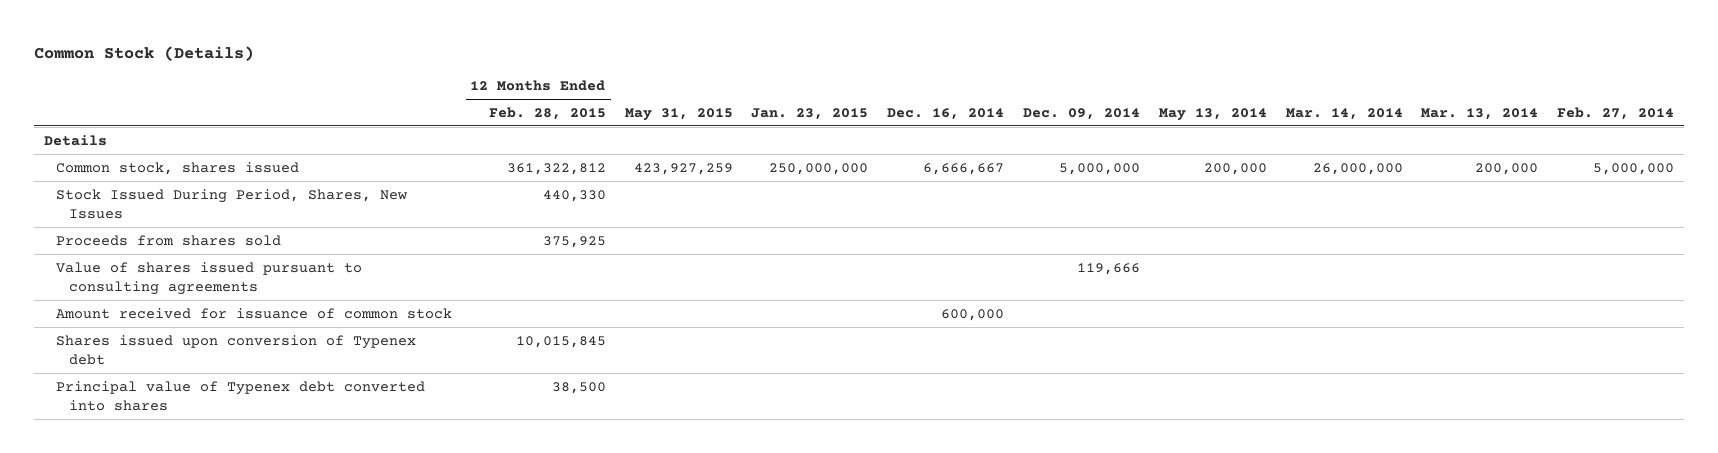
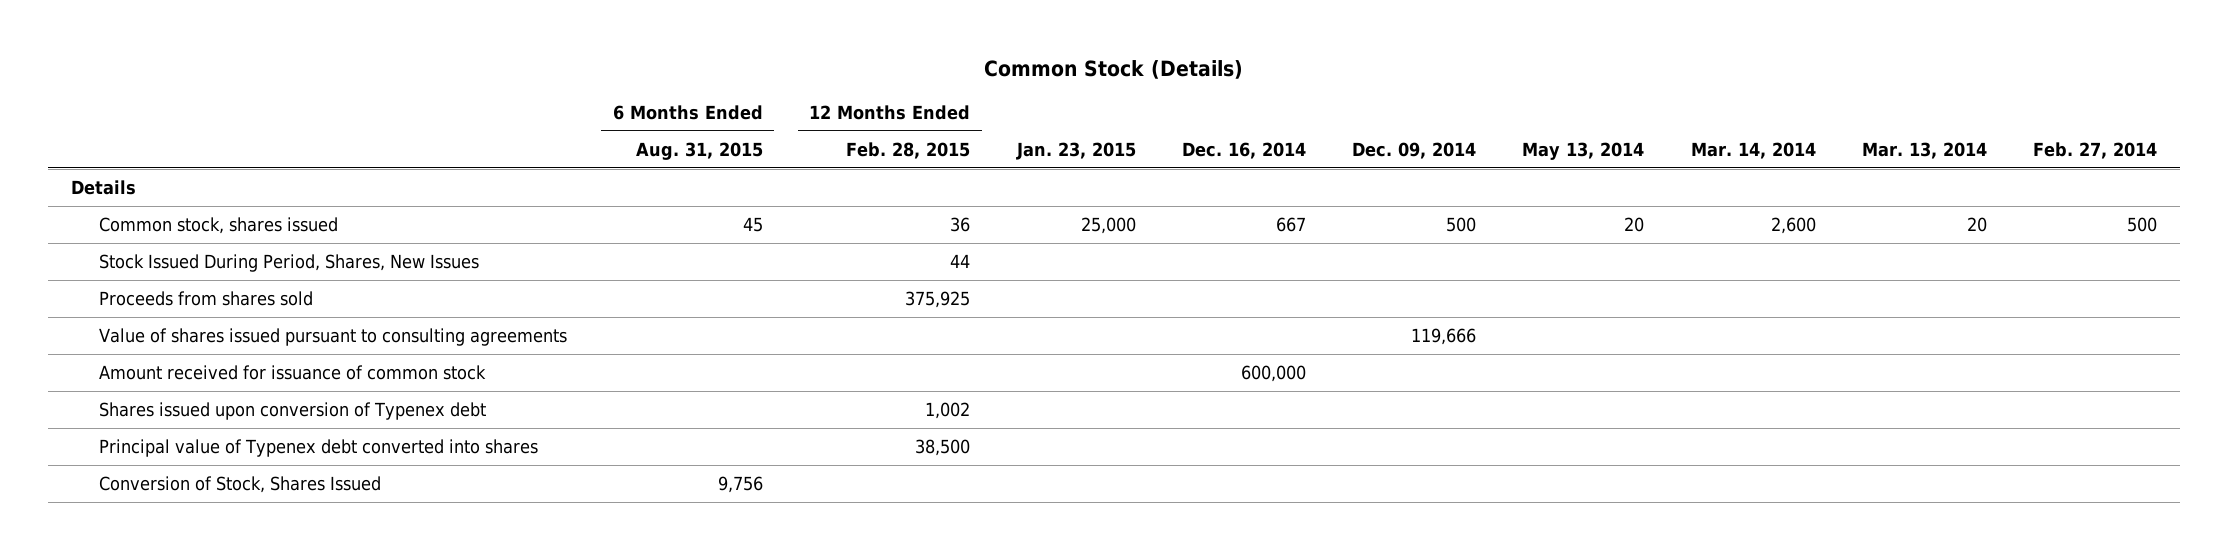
- | 12 Months Ended Feb. 28, 2015 | May 31, 2015 | Jan. 23, 2015 | Dec. 16, 2014 | Dec. 09, 2014 | May 13, 2014 | Mar. 14, 2014 | Mar. 13, 2014 | Feb. 27, 2014
+ | 6 Months Ended Aug. 31, 2015 | 12 Months Ended Feb. 28, 2015 | Jan. 23, 2015 | Dec. 16, 2014 | Dec. 09, 2014 | May 13, 2014 | Mar. 14, 2014 | Mar. 13, 2014 | Feb. 27, 2014
- Common stock, shares issued | 361,322,812 | 423,927,259 | 250,000,000 | 6,666,667 | 5,000,000 | 200,000 | 26,000,000 | 200,000 | 5,000,000
- Stock Issued During Period, Shares, New Issues | 440,330 | | | | | | | |
+ Common stock, shares issued | 45 | 36 | 25,000 | 667 | 500 | 20 | 2,600 | 20 | 500
+ Stock Issued During Period, Shares, New Issues | | 44 | | | | | | |
- Shares issued upon conversion of Typenex debt | 10,015,845 | | | | | | | |
+ Shares issued upon conversion of Typenex debt | | 1,002 | | | | | | |
+ Conversion of Stock, Shares Issued | 9,756 | | | | | | | |

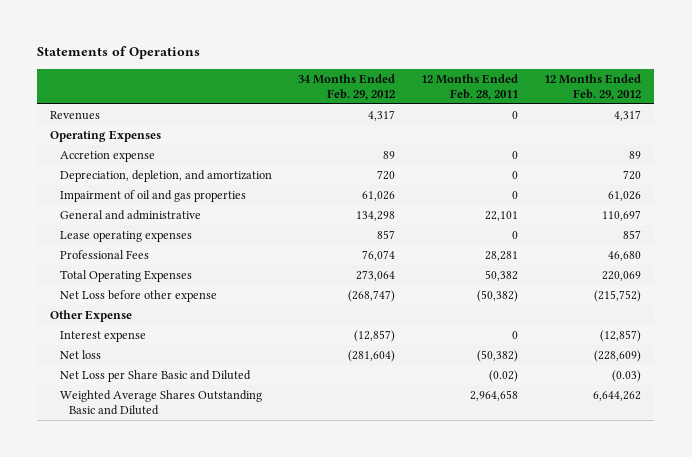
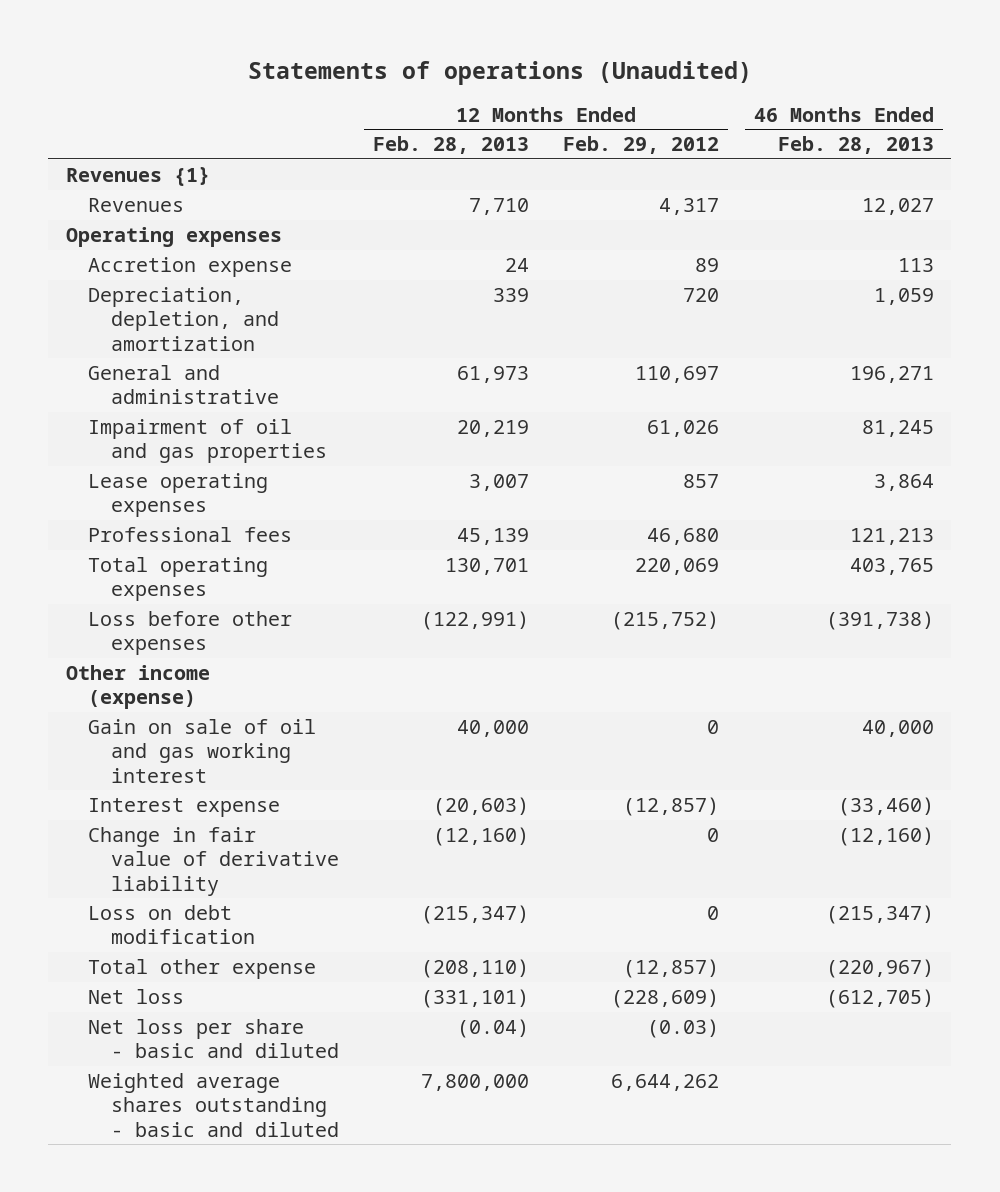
- Statements of Operations
+ Statements of operations (Unaudited)
- | 34 Months Ended Feb. 29, 2012 | 12 Months Ended Feb. 28, 2011 | 12 Months Ended Feb. 29, 2012
+ | 12 Months Ended Feb. 28, 2013 | 12 Months Ended Feb. 29, 2012 | 46 Months Ended Feb. 28, 2013
+ Revenues {1}
- Operating Expenses
+ Operating expenses
moved down: Impairment of oil and gas properties | 20,219 | 61,026 | 81,245
- Professional Fees | 76,074 | 28,281 | 46,680
- Total Operating Expenses | 273,064 | 50,382 | 220,069
- Net Loss before other expense | (268,747) | (50,382) | (215,752)
- Other Expense
+ Professional fees | 45,139 | 46,680 | 121,213
+ Total operating expenses | 130,701 | 220,069 | 403,765
+ Loss before other expenses | (122,991) | (215,752) | (391,738)
+ Other income (expense)
+ Gain on sale of oil and gas working interest | 40,000 | 0 | 40,000
+ Change in fair value of derivative liability | (12,160) | 0 | (12,160)
+ Loss on debt modification | (215,347) | 0 | (215,347)
+ Total other expense | (208,110) | (12,857) | (220,967)
- Net Loss per Share Basic and Diluted | | (0.02) | (0.03)
- Weighted Average Shares Outstanding Basic and Diluted | | 2,964,658 | 6,644,262
+ Net loss per share - basic and diluted | (0.04) | (0.03) |
+ Weighted average shares outstanding - basic and diluted | 7,800,000 | 6,644,262 |

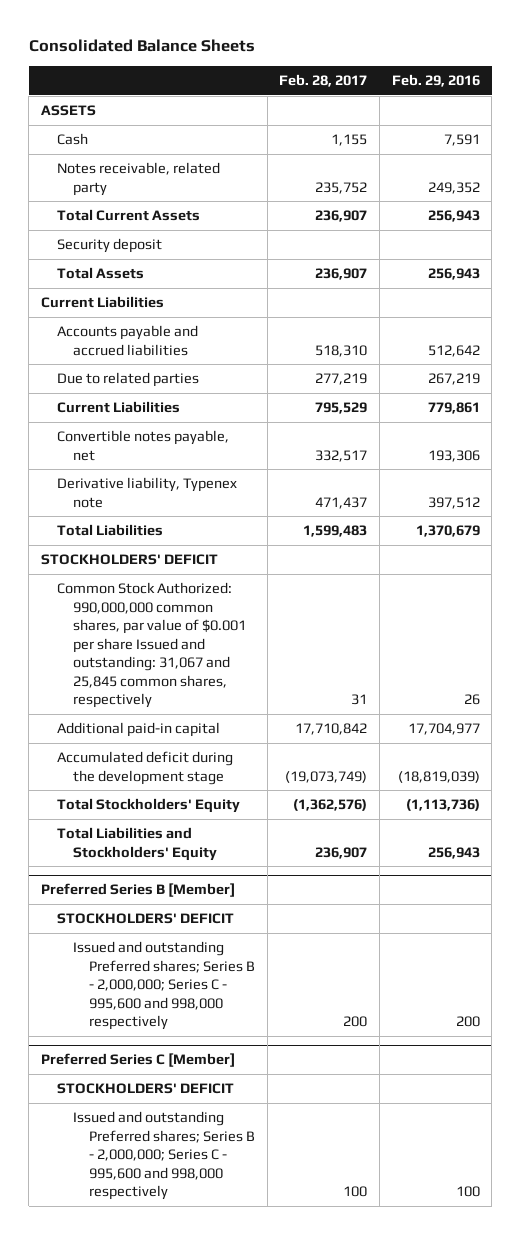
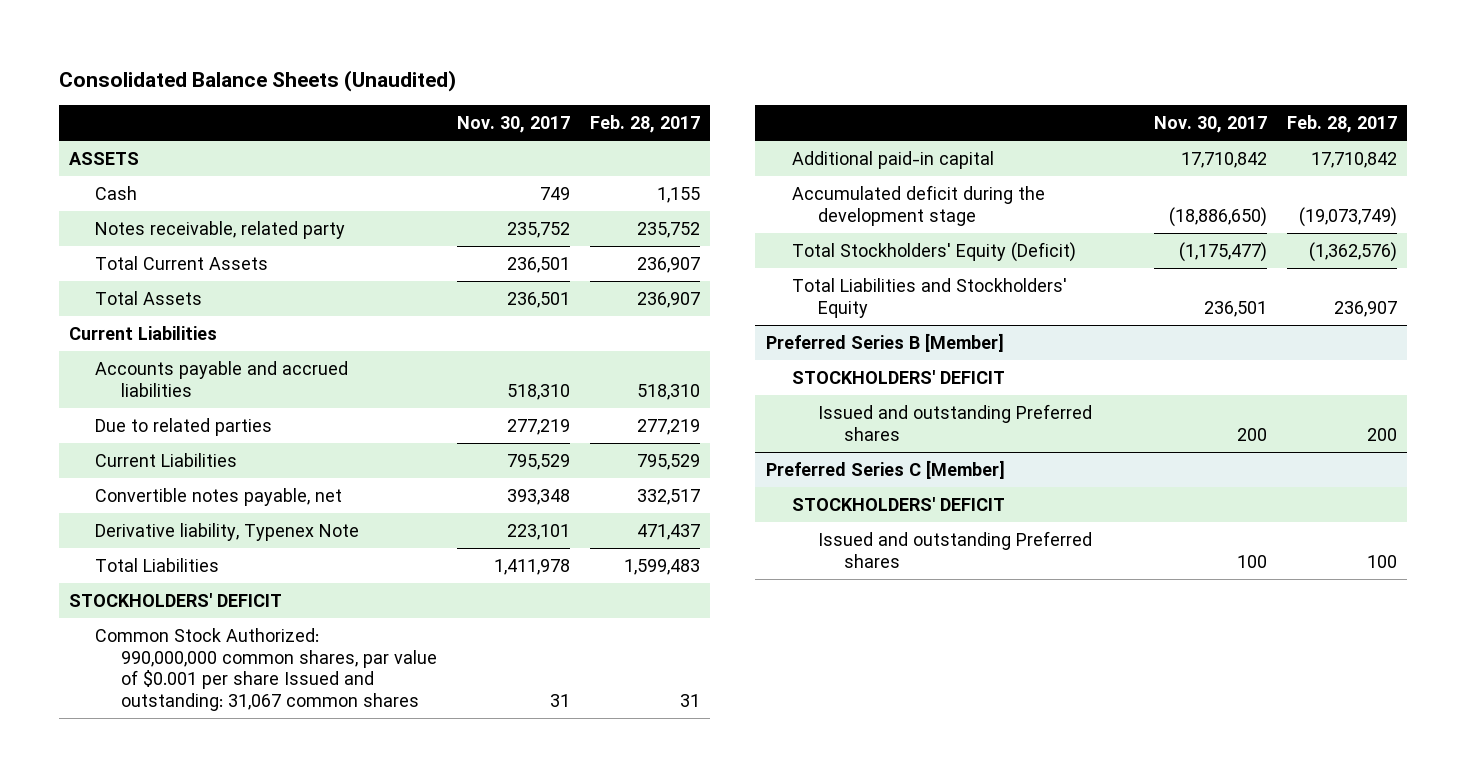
- Consolidated Balance Sheets
+ Consolidated Balance Sheets (Unaudited)
- | Feb. 28, 2017 | Feb. 29, 2016
+ | Nov. 30, 2017 | Feb. 28, 2017
- Security deposit
- Derivative liability, Typenex note | 471,437 | 397,512
+ Derivative liability, Typenex Note | 223,101 | 471,437
- Common Stock Authorized: 990,000,000 common shares, par value of $0.001 per share Issued and outstanding: 31,067 and 25,845 common shares, respectively | 31 | 26
+ Common Stock Authorized: 990,000,000 common shares, par value of $0.001 per share Issued and outstanding: 31,067 common shares | 31 | 31
- Total Stockholders' Equity | (1,362,576) | (1,113,736)
+ Total Stockholders' Equity (Deficit) | (1,175,477) | (1,362,576)
@ Preferred Series B [Member]
- Issued and outstanding Preferred shares; Series B - 2,000,000; Series C - 995,600 and 998,000 respectively | 200 | 200
+ Issued and outstanding Preferred shares | 200 | 200
@ Preferred Series C [Member]
- Issued and outstanding Preferred shares; Series B - 2,000,000; Series C - 995,600 and 998,000 respectively | 100 | 100
+ Issued and outstanding Preferred shares | 100 | 100

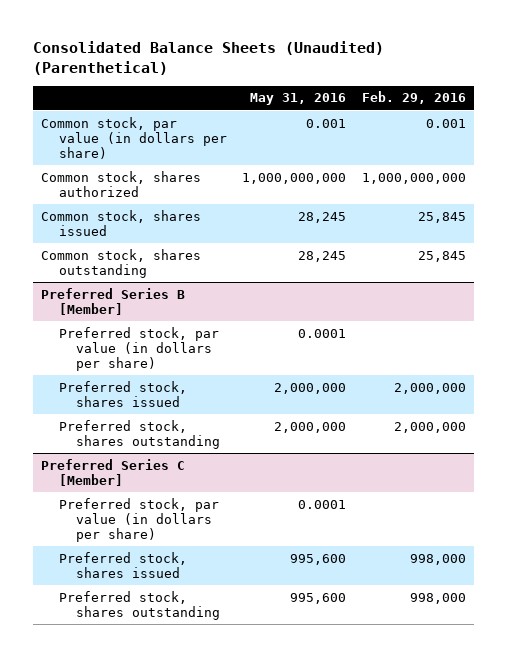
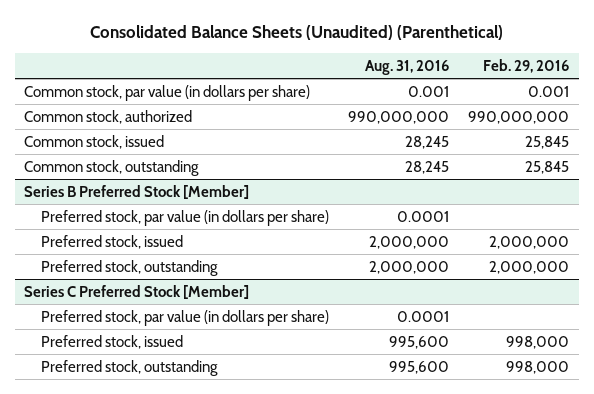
- | May 31, 2016 | Feb. 29, 2016
+ | Aug. 31, 2016 | Feb. 29, 2016
- Common stock, shares authorized | 1,000,000,000 | 1,000,000,000
- Common stock, shares issued | 28,245 | 25,845
- Common stock, shares outstanding | 28,245 | 25,845
- Preferred Series B [Member]
+ Common stock, authorized | 990,000,000 | 990,000,000
+ Common stock, issued | 28,245 | 25,845
+ Common stock, outstanding | 28,245 | 25,845
+ Series B Preferred Stock [Member]
- Preferred stock, shares issued | 2,000,000 | 2,000,000
- Preferred stock, shares outstanding | 2,000,000 | 2,000,000
- Preferred Series C [Member]
+ Preferred stock, issued | 2,000,000 | 2,000,000
+ Preferred stock, outstanding | 2,000,000 | 2,000,000
+ Series C Preferred Stock [Member]
- Preferred stock, shares issued | 995,600 | 998,000
- Preferred stock, shares outstanding | 995,600 | 998,000
+ Preferred stock, issued | 995,600 | 998,000
+ Preferred stock, outstanding | 995,600 | 998,000

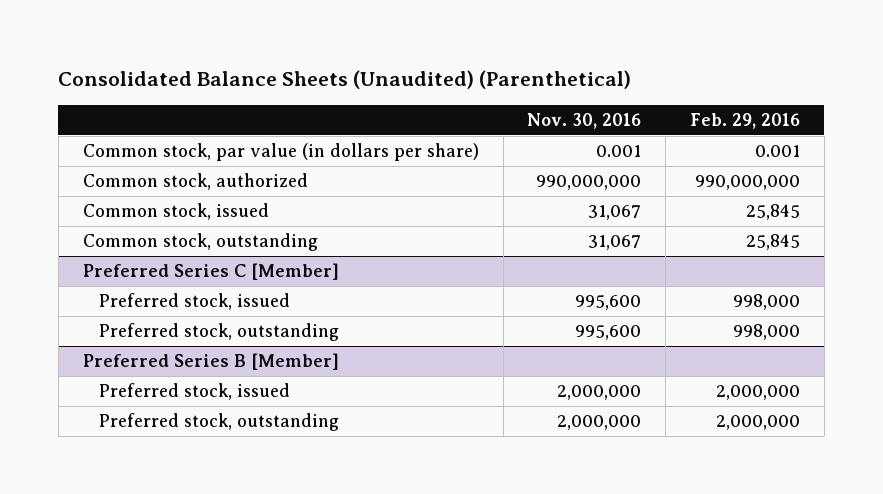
- | Aug. 31, 2016 | Feb. 29, 2016
+ | Nov. 30, 2016 | Feb. 29, 2016
- Series B Preferred Stock [Member]
- Preferred stock, par value (in dollars per share) | 0.0001 |
- Preferred stock, issued | 2,000,000 | 2,000,000
- Preferred stock, outstanding | 2,000,000 | 2,000,000
- Series C Preferred Stock [Member]
- Preferred stock, par value (in dollars per share) | 0.0001 |
+ Preferred Series C [Member]
+ Preferred Series B [Member]
+ Preferred stock, issued | 2,000,000 | 2,000,000
+ Preferred stock, outstanding | 2,000,000 | 2,000,000

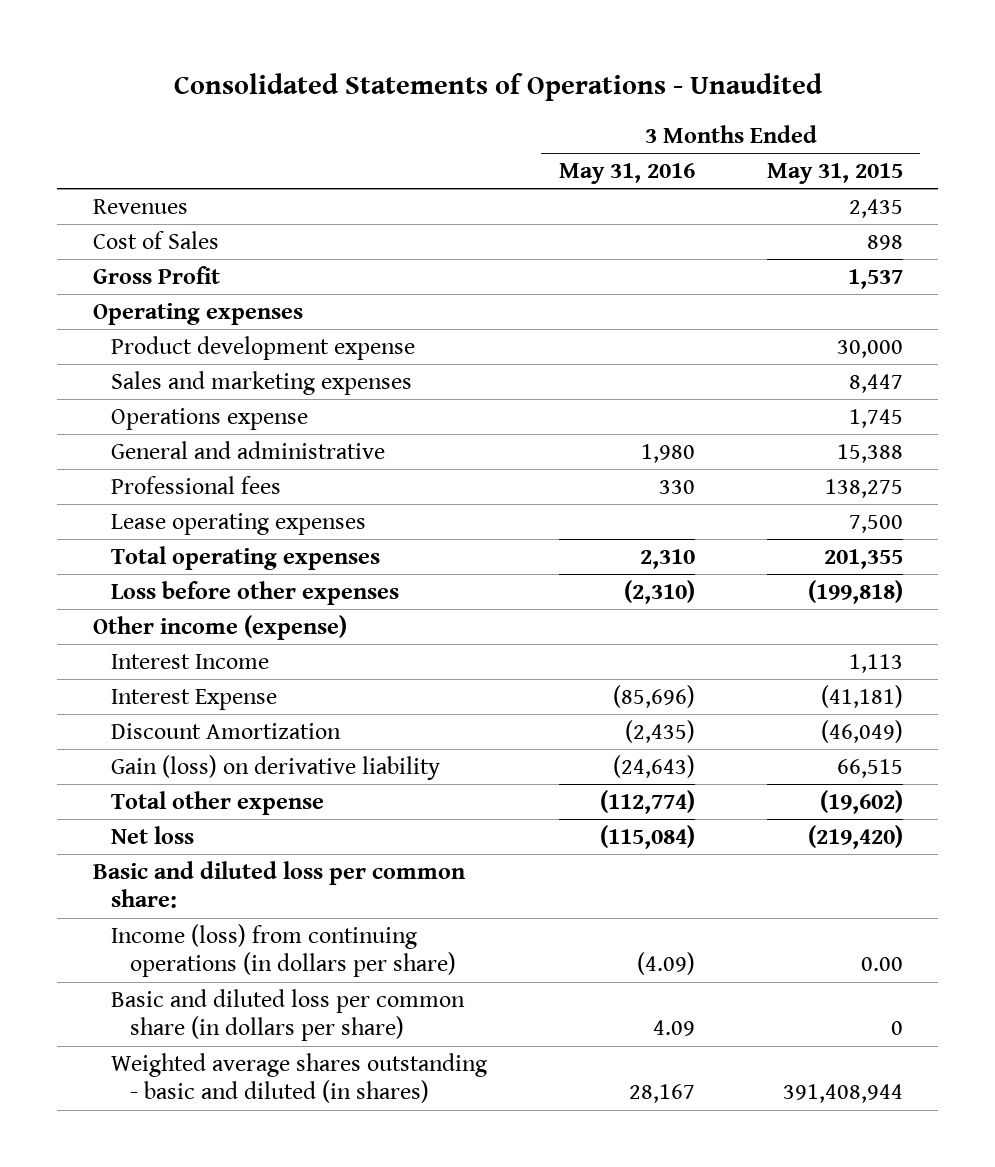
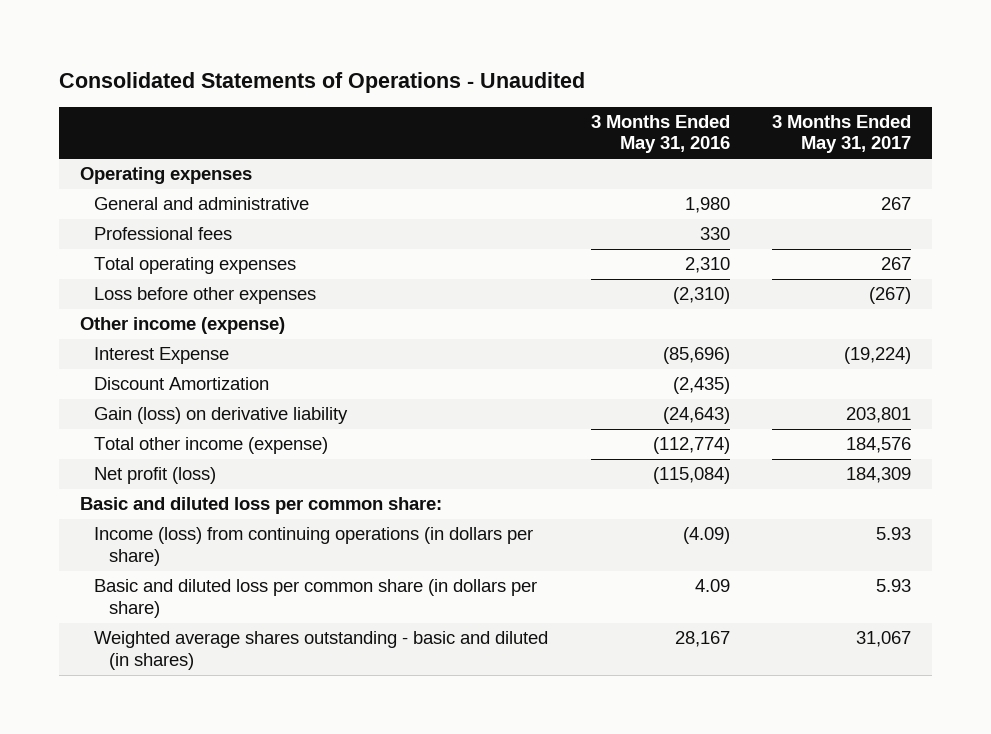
- | 3 Months Ended May 31, 2016 | 3 Months Ended May 31, 2015
+ | 3 Months Ended May 31, 2016 | 3 Months Ended May 31, 2017
- Revenues | | 2,435
- Cost of Sales | | 898
- Gross Profit | | 1,537
- Product development expense | | 30,000
- Sales and marketing expenses | | 8,447
- Operations expense | | 1,745
- Lease operating expenses | | 7,500
- Interest Income | | 1,113
- Total other expense | (112,774) | (19,602)
- Net loss | (115,084) | (219,420)
+ Total other income (expense) | (112,774) | 184,576
+ Net profit (loss) | (115,084) | 184,309

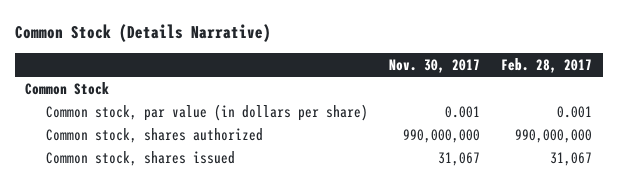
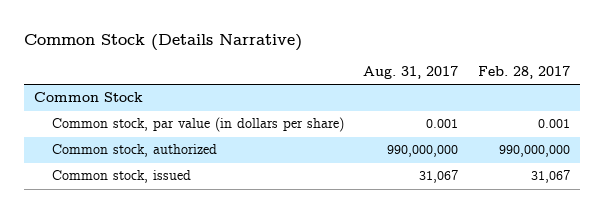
- | Nov. 30, 2017 | Feb. 28, 2017
+ | Aug. 31, 2017 | Feb. 28, 2017
- Common stock, shares authorized | 990,000,000 | 990,000,000
- Common stock, shares issued | 31,067 | 31,067
+ Common stock, authorized | 990,000,000 | 990,000,000
+ Common stock, issued | 31,067 | 31,067

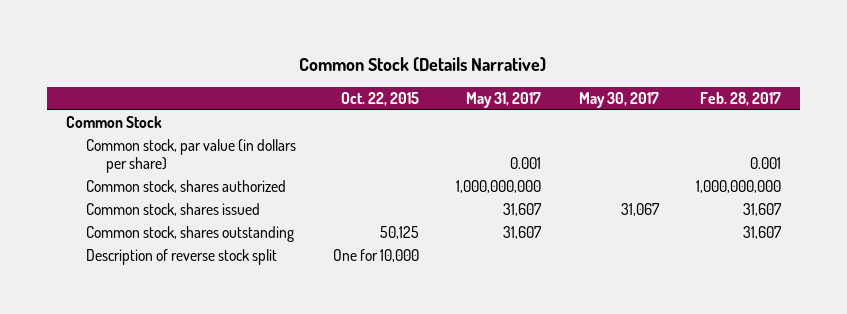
- | Aug. 31, 2017 | Feb. 28, 2017
+ | Oct. 22, 2015 | May 31, 2017 | May 30, 2017 | Feb. 28, 2017
- Common stock, authorized | 990,000,000 | 990,000,000
- Common stock, issued | 31,067 | 31,067
+ Common stock, shares authorized | | 1,000,000,000 | | 1,000,000,000
+ Common stock, shares issued | | 31,607 | 31,067 | 31,607
+ Common stock, shares outstanding | 50,125 | 31,607 | | 31,607
+ Description of reverse stock split | One for 10,000 | | |

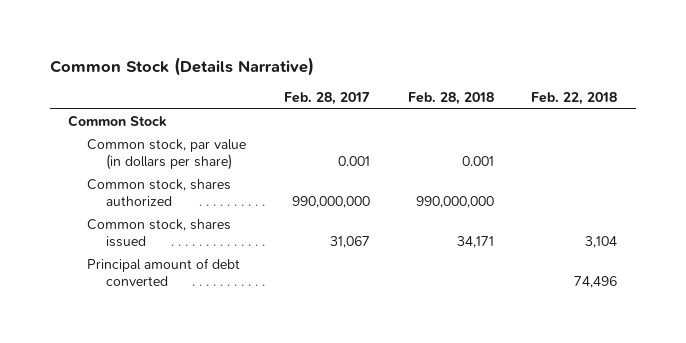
- | Oct. 22, 2015 | May 31, 2017 | May 30, 2017 | Feb. 28, 2017
+ | Feb. 28, 2017 | Feb. 28, 2018 | Feb. 22, 2018
- Common stock, shares authorized | | 1,000,000,000 | | 1,000,000,000
- Common stock, shares issued | | 31,607 | 31,067 | 31,607
- Common stock, shares outstanding | 50,125 | 31,607 | | 31,607
- Description of reverse stock split | One for 10,000 | | |
+ Common stock, shares authorized | 990,000,000 | 990,000,000 |
+ Common stock, shares issued | 31,067 | 34,171 | 3,104
+ Principal amount of debt converted | | | 74,496

